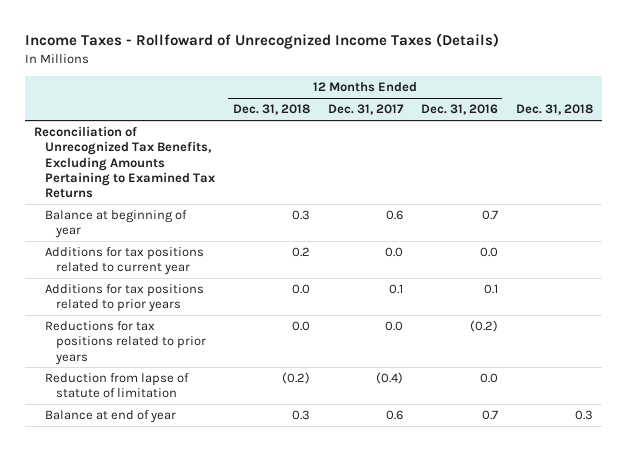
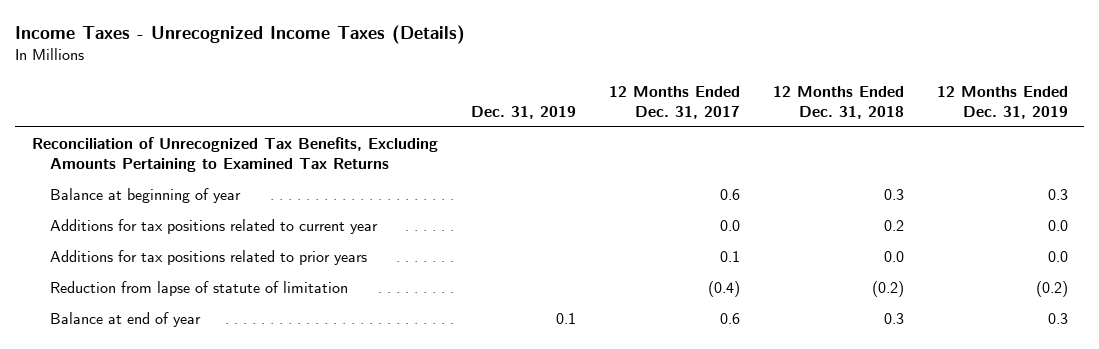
- Income Taxes - Rollfoward of Unrecognized Income Taxes (Details)
+ Income Taxes - Unrecognized Income Taxes (Details)
- | 12 Months Ended Dec. 31, 2018 | 12 Months Ended Dec. 31, 2017 | 12 Months Ended Dec. 31, 2016 | Dec. 31, 2018
+ | Dec. 31, 2019 | 12 Months Ended Dec. 31, 2017 | 12 Months Ended Dec. 31, 2018 | 12 Months Ended Dec. 31, 2019
- Reductions for tax positions related to prior years | 0.0 | 0.0 | (0.2) |

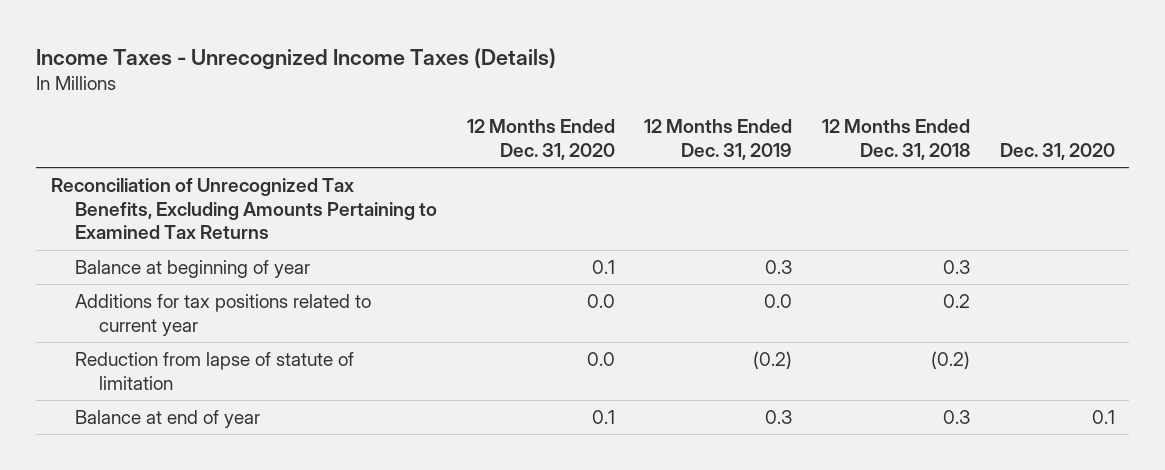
- | Dec. 31, 2019 | 12 Months Ended Dec. 31, 2017 | 12 Months Ended Dec. 31, 2018 | 12 Months Ended Dec. 31, 2019
+ | 12 Months Ended Dec. 31, 2020 | 12 Months Ended Dec. 31, 2019 | 12 Months Ended Dec. 31, 2018 | Dec. 31, 2020
- Additions for tax positions related to prior years | | 0.1 | 0.0 | 0.0

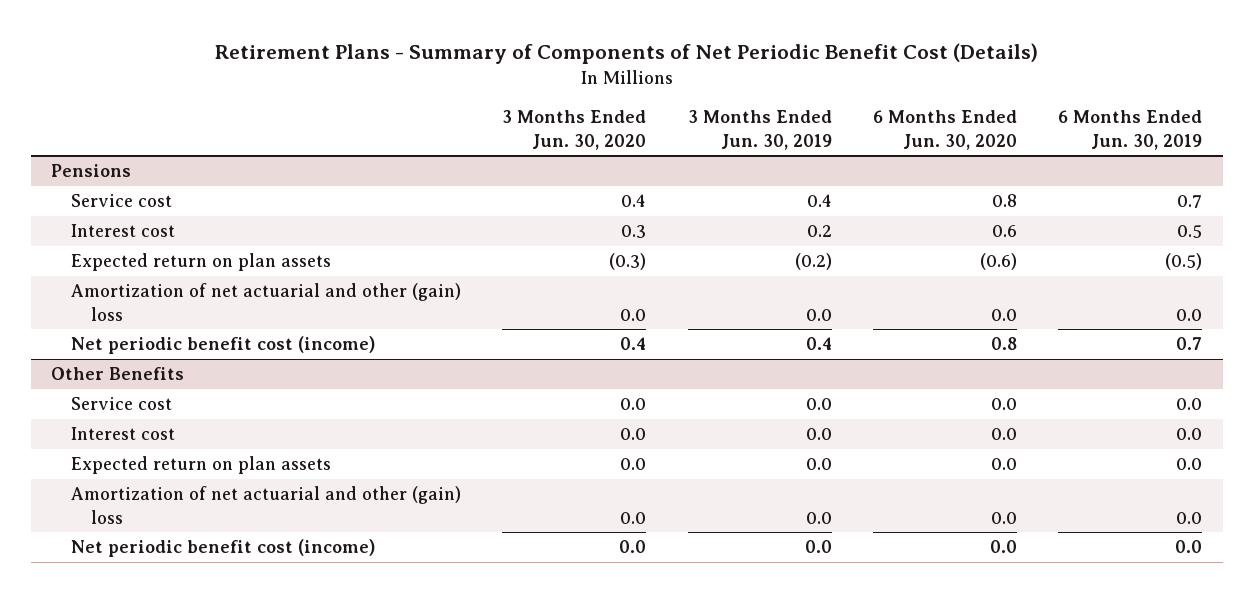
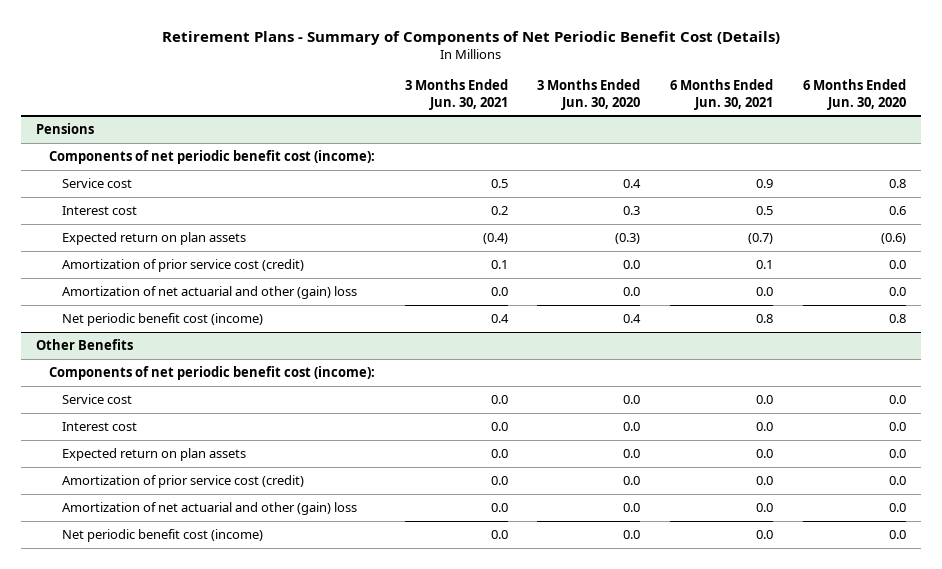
- | 3 Months Ended Jun. 30, 2020 | 3 Months Ended Jun. 30, 2019 | 6 Months Ended Jun. 30, 2020 | 6 Months Ended Jun. 30, 2019
+ | 3 Months Ended Jun. 30, 2021 | 3 Months Ended Jun. 30, 2020 | 6 Months Ended Jun. 30, 2021 | 6 Months Ended Jun. 30, 2020
@ Pensions
+ Components of net periodic benefit cost (income):
+ Amortization of prior service cost (credit) | 0.1 | 0.0 | 0.1 | 0.0
@ Other Benefits
+ Components of net periodic benefit cost (income):
+ Amortization of prior service cost (credit) | 0.0 | 0.0 | 0.0 | 0.0

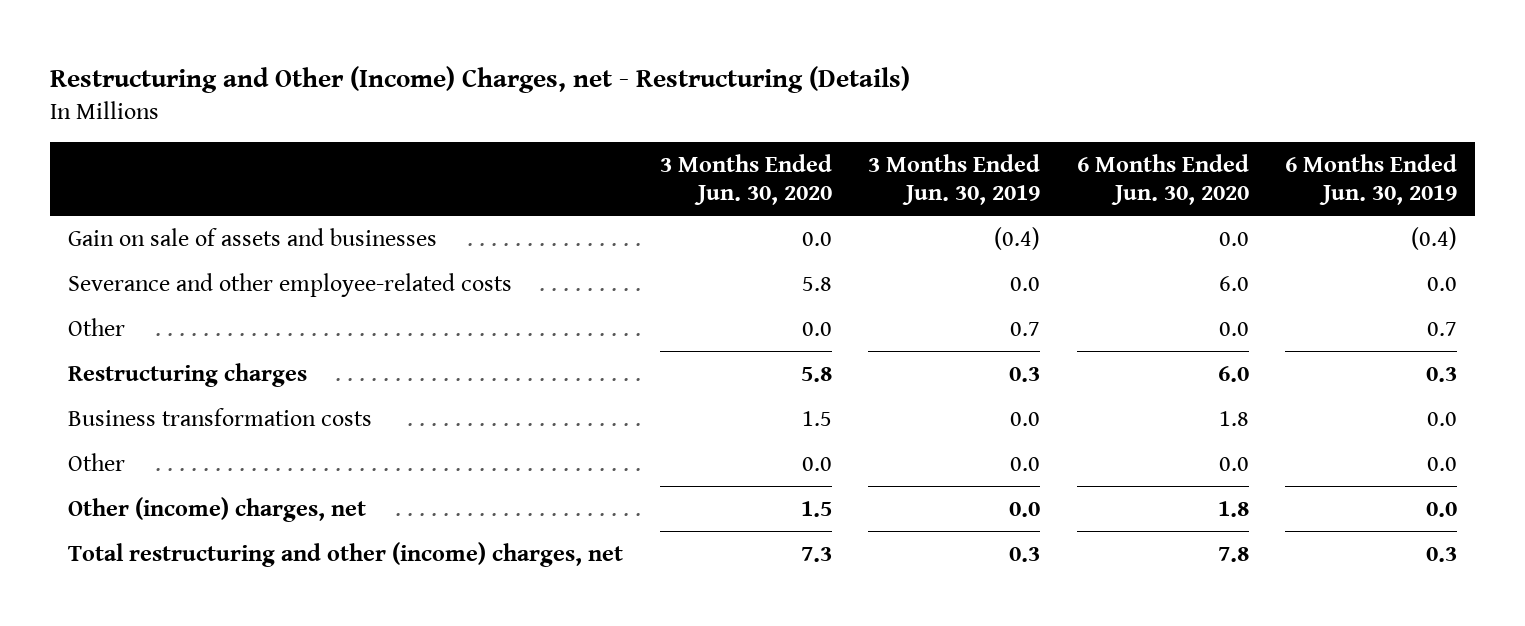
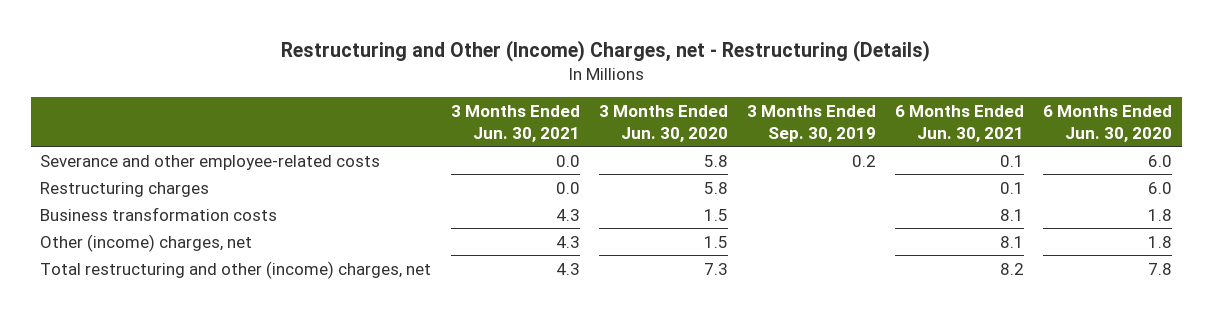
- | 3 Months Ended Jun. 30, 2020 | 3 Months Ended Jun. 30, 2019 | 6 Months Ended Jun. 30, 2020 | 6 Months Ended Jun. 30, 2019
+ | 3 Months Ended Jun. 30, 2021 | 3 Months Ended Jun. 30, 2020 | 3 Months Ended Sep. 30, 2019 | 6 Months Ended Jun. 30, 2021 | 6 Months Ended Jun. 30, 2020
- Gain on sale of assets and businesses | 0.0 | (0.4) | 0.0 | (0.4)
- Other | 0.0 | 0.7 | 0.0 | 0.7
- Other | 0.0 | 0.0 | 0.0 | 0.0

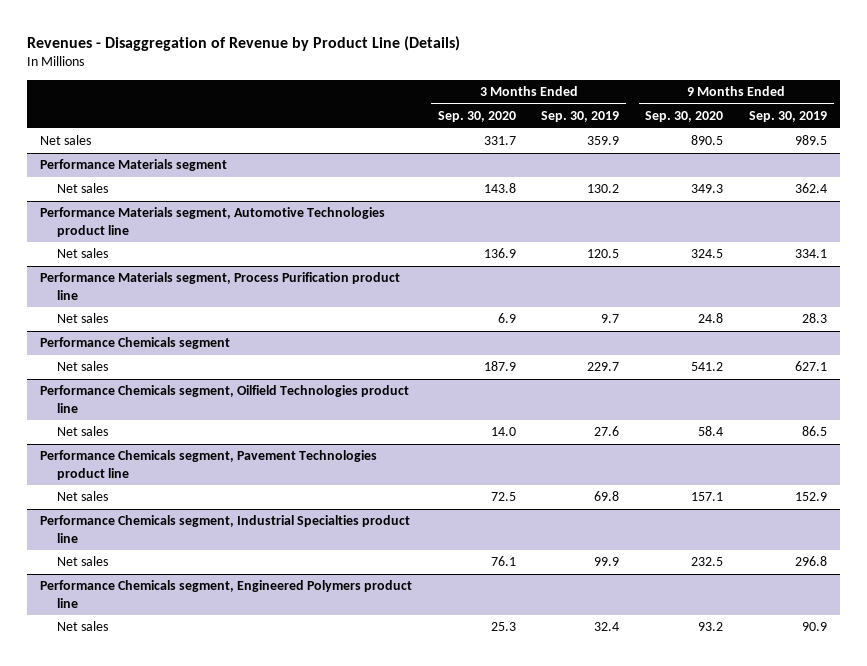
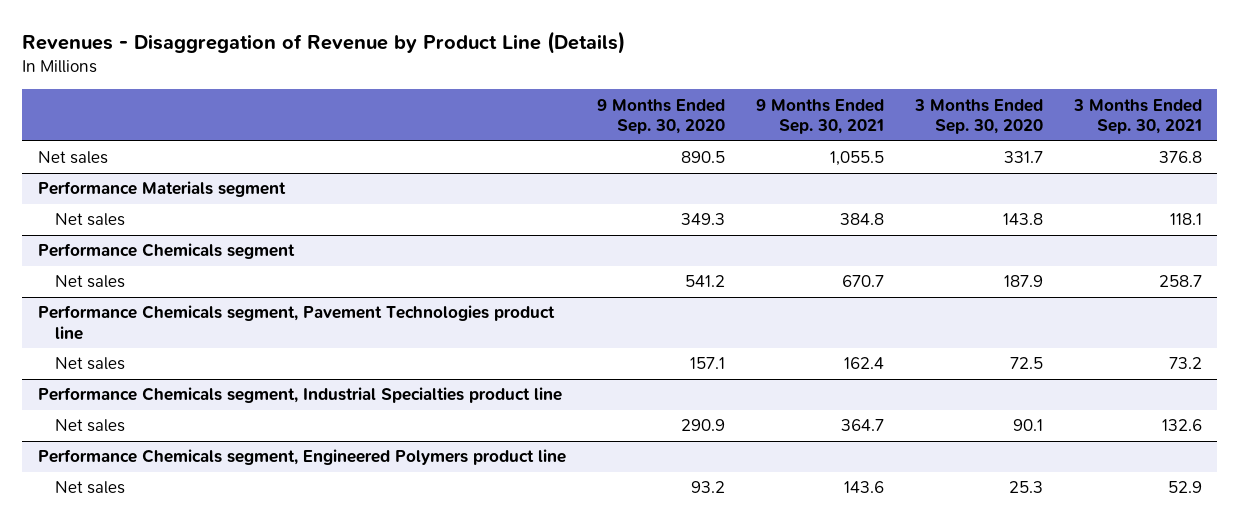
- | 3 Months Ended Sep. 30, 2020 | 3 Months Ended Sep. 30, 2019 | 9 Months Ended Sep. 30, 2020 | 9 Months Ended Sep. 30, 2019
+ | 9 Months Ended Sep. 30, 2020 | 9 Months Ended Sep. 30, 2021 | 3 Months Ended Sep. 30, 2020 | 3 Months Ended Sep. 30, 2021
- Performance Materials segment, Automotive Technologies product line
- Net sales | 136.9 | 120.5 | 324.5 | 334.1
- Performance Materials segment, Process Purification product line
- Net sales | 6.9 | 9.7 | 24.8 | 28.3
- Performance Chemicals segment, Oilfield Technologies product line
- Net sales | 14.0 | 27.6 | 58.4 | 86.5
@ Performance Chemicals segment, Industrial Specialties product line
- Net sales | 76.1 | 99.9 | 232.5 | 296.8
+ Net sales | 290.9 | 364.7 | 90.1 | 132.6

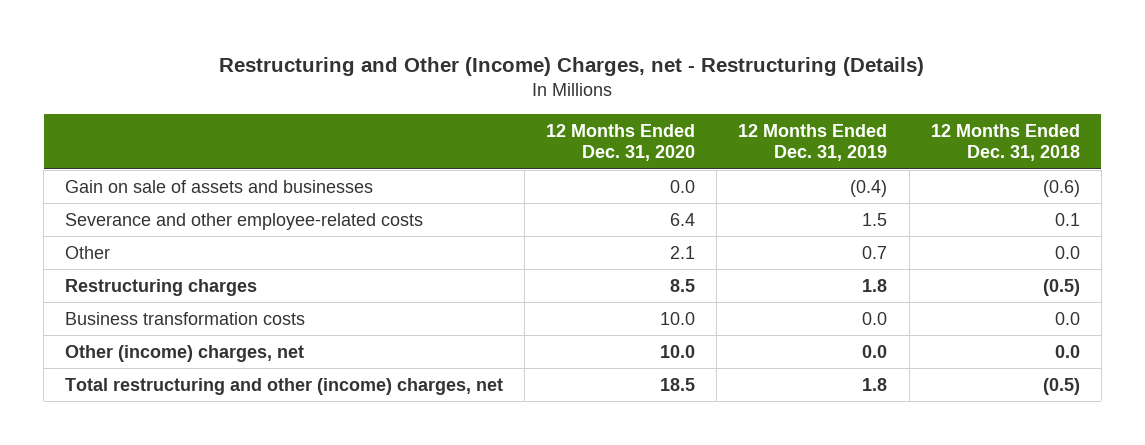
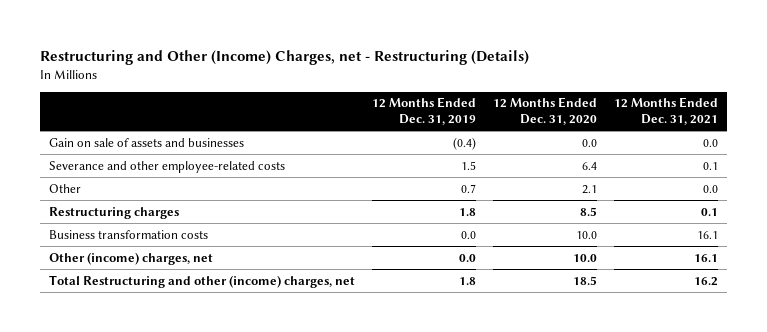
- | 12 Months Ended Dec. 31, 2020 | 12 Months Ended Dec. 31, 2019 | 12 Months Ended Dec. 31, 2018
+ | 12 Months Ended Dec. 31, 2019 | 12 Months Ended Dec. 31, 2020 | 12 Months Ended Dec. 31, 2021
- Total restructuring and other (income) charges, net | 18.5 | 1.8 | (0.5)
+ Total Restructuring and other (income) charges, net | 1.8 | 18.5 | 16.2

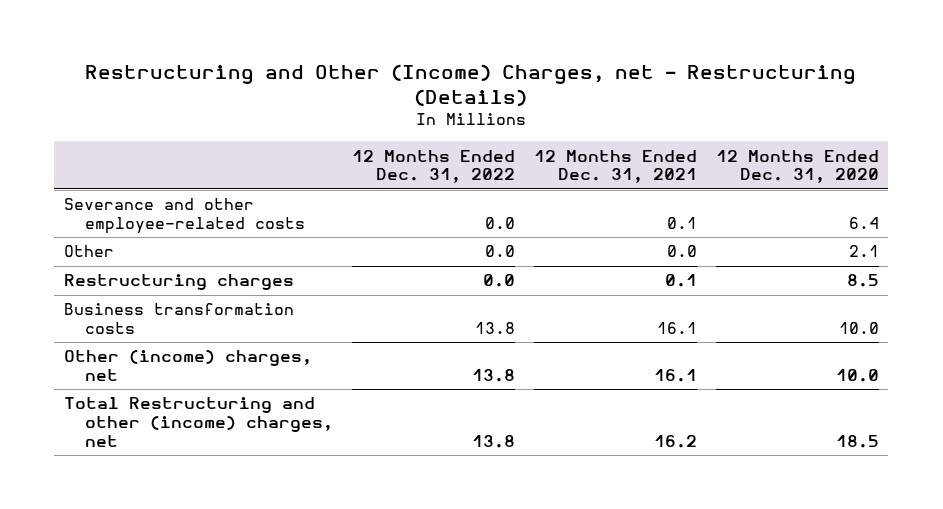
- | 12 Months Ended Dec. 31, 2019 | 12 Months Ended Dec. 31, 2020 | 12 Months Ended Dec. 31, 2021
+ | 12 Months Ended Dec. 31, 2022 | 12 Months Ended Dec. 31, 2021 | 12 Months Ended Dec. 31, 2020
- Gain on sale of assets and businesses | (0.4) | 0.0 | 0.0

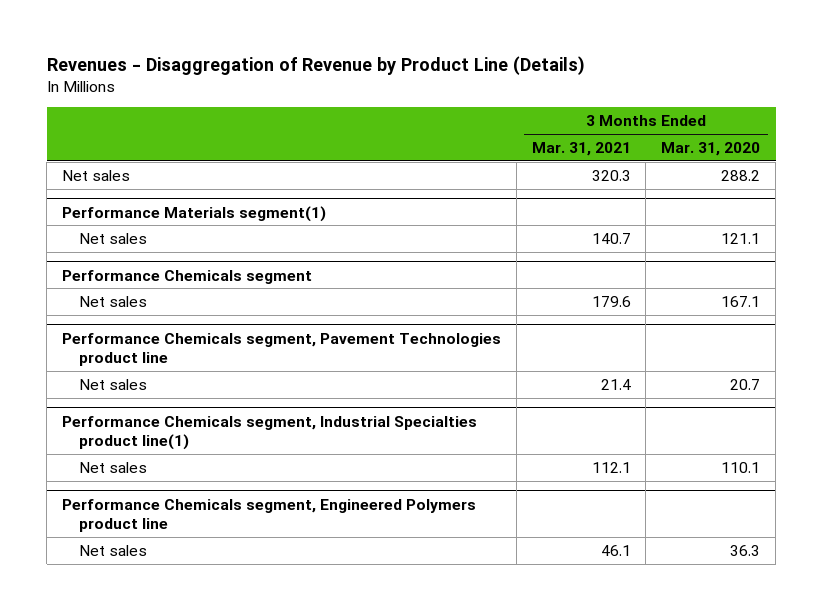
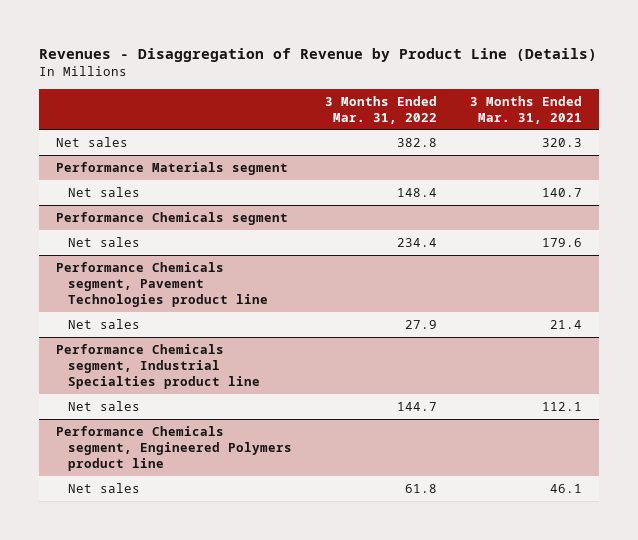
- | 3 Months Ended Mar. 31, 2021 | 3 Months Ended Mar. 31, 2020
+ | 3 Months Ended Mar. 31, 2022 | 3 Months Ended Mar. 31, 2021
- Performance Materials segment(1)
+ Performance Materials segment
- Performance Chemicals segment, Industrial Specialties product line(1)
+ Performance Chemicals segment, Industrial Specialties product line

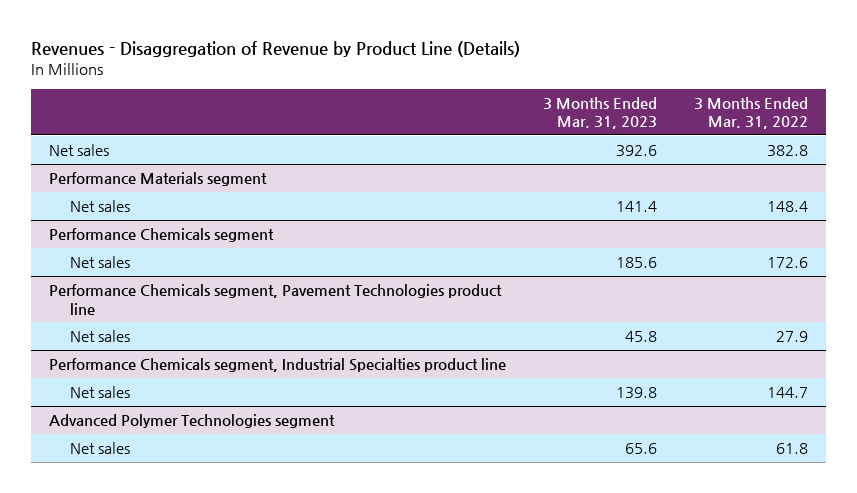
- | 3 Months Ended Mar. 31, 2022 | 3 Months Ended Mar. 31, 2021
+ | 3 Months Ended Mar. 31, 2023 | 3 Months Ended Mar. 31, 2022
@ Performance Chemicals segment
- Net sales | 234.4 | 179.6
+ Net sales | 185.6 | 172.6
- Performance Chemicals segment, Engineered Polymers product line
+ Advanced Polymer Technologies segment

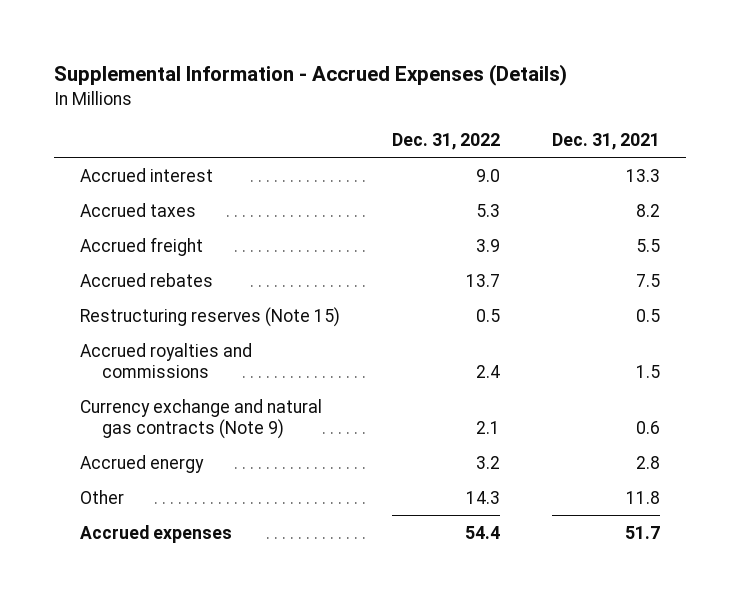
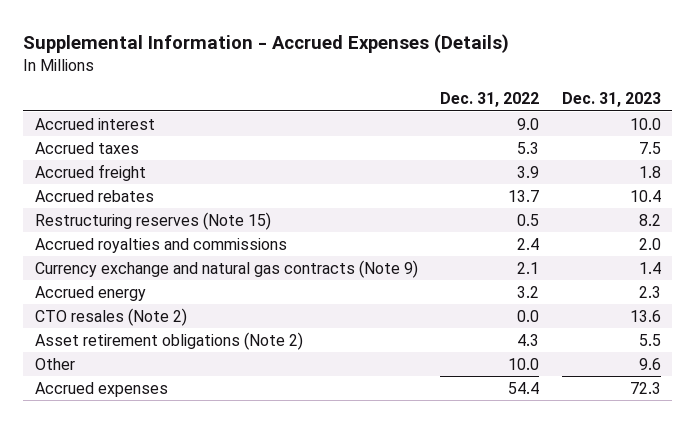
- | Dec. 31, 2022 | Dec. 31, 2021
+ | Dec. 31, 2022 | Dec. 31, 2023
- Other | 14.3 | 11.8
+ CTO resales (Note 2) | 0.0 | 13.6
+ Asset retirement obligations (Note 2) | 4.3 | 5.5
+ Other | 10.0 | 9.6

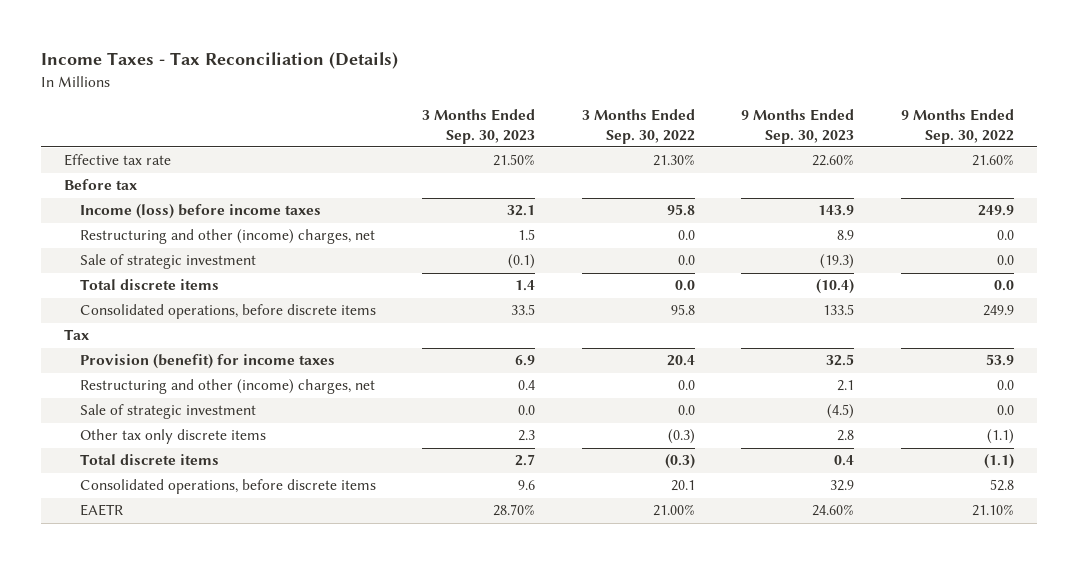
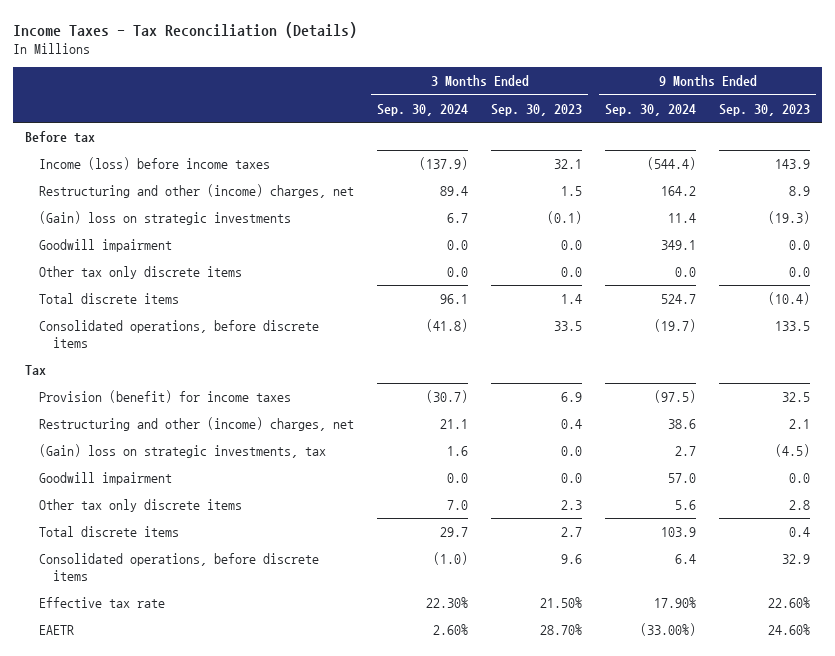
- | 3 Months Ended Sep. 30, 2023 | 3 Months Ended Sep. 30, 2022 | 9 Months Ended Sep. 30, 2023 | 9 Months Ended Sep. 30, 2022
+ | 3 Months Ended Sep. 30, 2024 | 3 Months Ended Sep. 30, 2023 | 9 Months Ended Sep. 30, 2024 | 9 Months Ended Sep. 30, 2023
- Sale of strategic investment | (0.1) | 0.0 | (19.3) | 0.0
+ (Gain) loss on strategic investments | 6.7 | (0.1) | 11.4 | (19.3)
+ Goodwill impairment | 0.0 | 0.0 | 349.1 | 0.0
+ Other tax only discrete items | 0.0 | 0.0 | 0.0 | 0.0
- Sale of strategic investment | 0.0 | 0.0 | (4.5) | 0.0
+ (Gain) loss on strategic investments, tax | 1.6 | 0.0 | 2.7 | (4.5)
+ Goodwill impairment | 0.0 | 0.0 | 57.0 | 0.0
moved down: Effective tax rate | 22.30% | 21.50% | 17.90% | 22.60%

